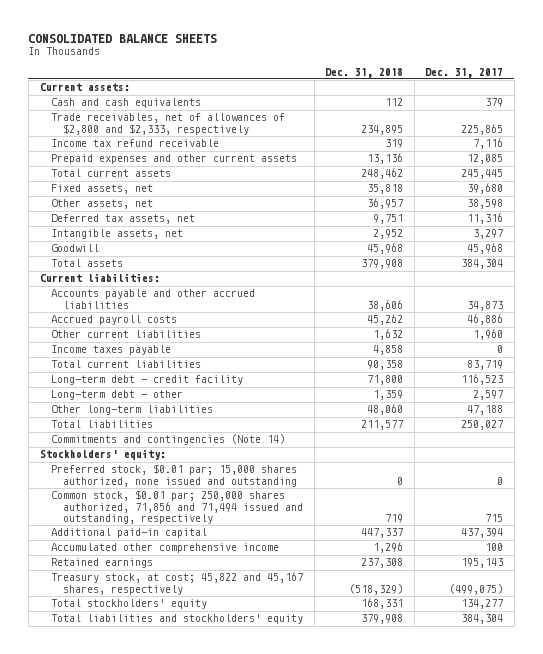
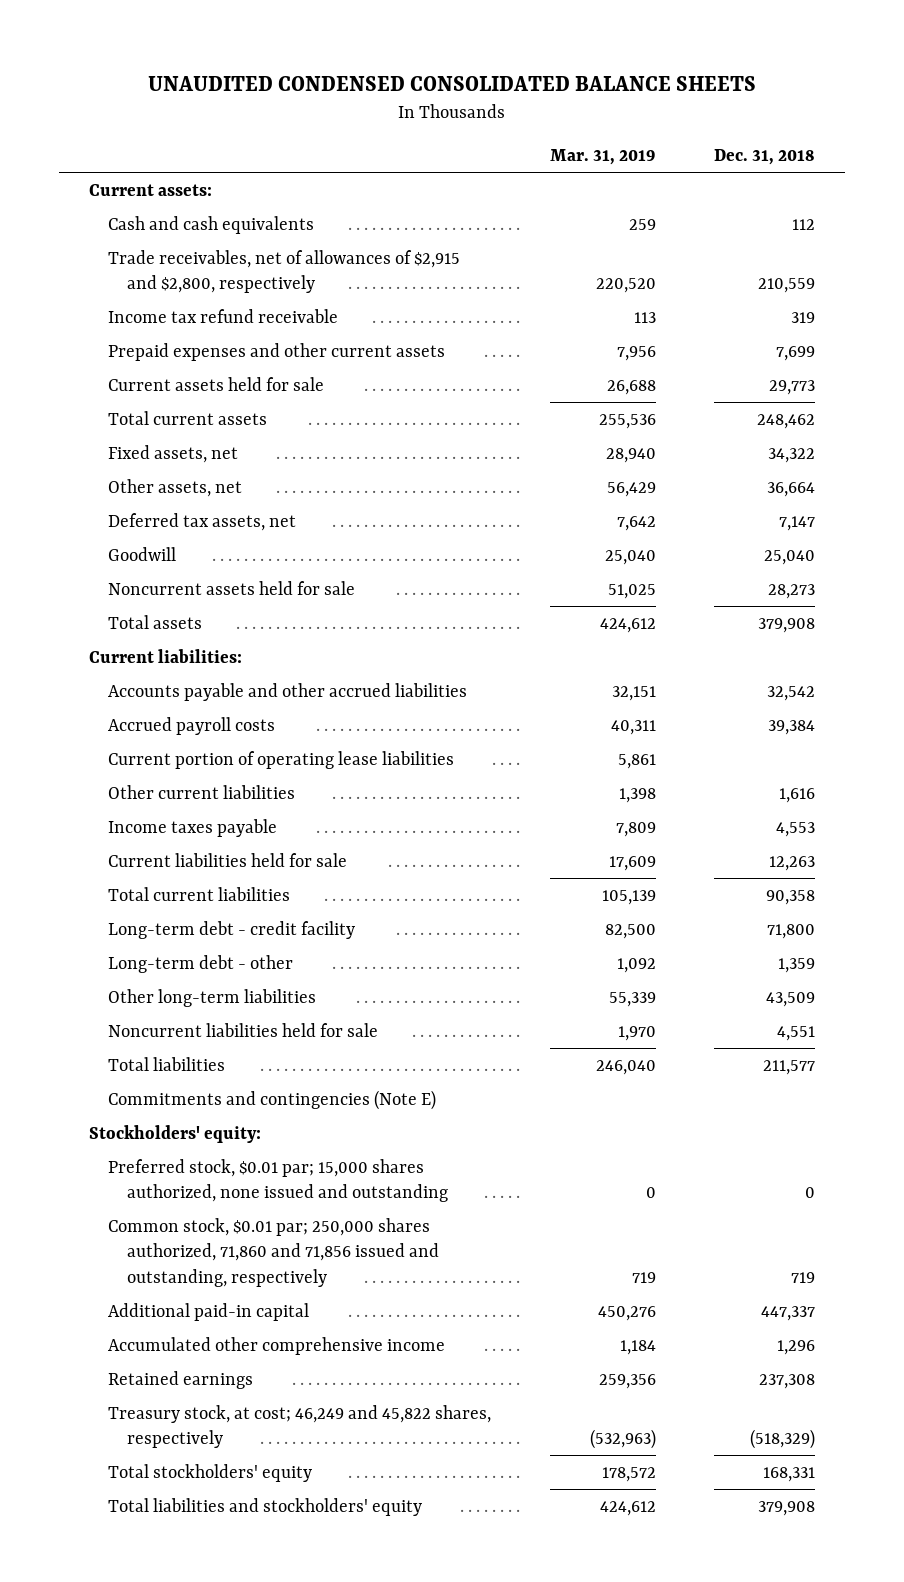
- CONSOLIDATED BALANCE SHEETS
+ UNAUDITED CONDENSED CONSOLIDATED BALANCE SHEETS
- | Dec. 31, 2018 | Dec. 31, 2017
+ | Mar. 31, 2019 | Dec. 31, 2018
- Trade receivables, net of allowances of $2,800 and $2,333, respectively | 234,895 | 225,865
+ Trade receivables, net of allowances of $2,915 and $2,800, respectively | 220,520 | 210,559
- Prepaid expenses and other current assets | 13,136 | 12,085
+ Prepaid expenses and other current assets | 7,956 | 7,699
+ Current assets held for sale | 26,688 | 29,773
- Fixed assets, net | 35,818 | 39,680
- Other assets, net | 36,957 | 38,598
- Deferred tax assets, net | 9,751 | 11,316
- Intangible assets, net | 2,952 | 3,297
- Goodwill | 45,968 | 45,968
+ Fixed assets, net | 28,940 | 34,322
+ Other assets, net | 56,429 | 36,664
+ Deferred tax assets, net | 7,642 | 7,147
+ Goodwill | 25,040 | 25,040
+ Noncurrent assets held for sale | 51,025 | 28,273
- Accounts payable and other accrued liabilities | 38,606 | 34,873
- Accrued payroll costs | 45,262 | 46,886
- Other current liabilities | 1,632 | 1,960
- Income taxes payable | 4,858 | 0
+ Accounts payable and other accrued liabilities | 32,151 | 32,542
+ Accrued payroll costs | 40,311 | 39,384
+ Current portion of operating lease liabilities | 5,861 |
+ Other current liabilities | 1,398 | 1,616
+ Income taxes payable | 7,809 | 4,553
+ Current liabilities held for sale | 17,609 | 12,263
- Other long-term liabilities | 48,060 | 47,188
+ Other long-term liabilities | 55,339 | 43,509
+ Noncurrent liabilities held for sale | 1,970 | 4,551
- Commitments and contingencies (Note 14)
+ Commitments and contingencies (Note E)
- Common stock, $0.01 par; 250,000 shares authorized, 71,856 and 71,494 issued and outstanding, respectively | 719 | 715
+ Common stock, $0.01 par; 250,000 shares authorized, 71,860 and 71,856 issued and outstanding, respectively | 719 | 719
- Treasury stock, at cost; 45,822 and 45,167 shares, respectively | (518,329) | (499,075)
+ Treasury stock, at cost; 46,249 and 45,822 shares, respectively | (532,963) | (518,329)

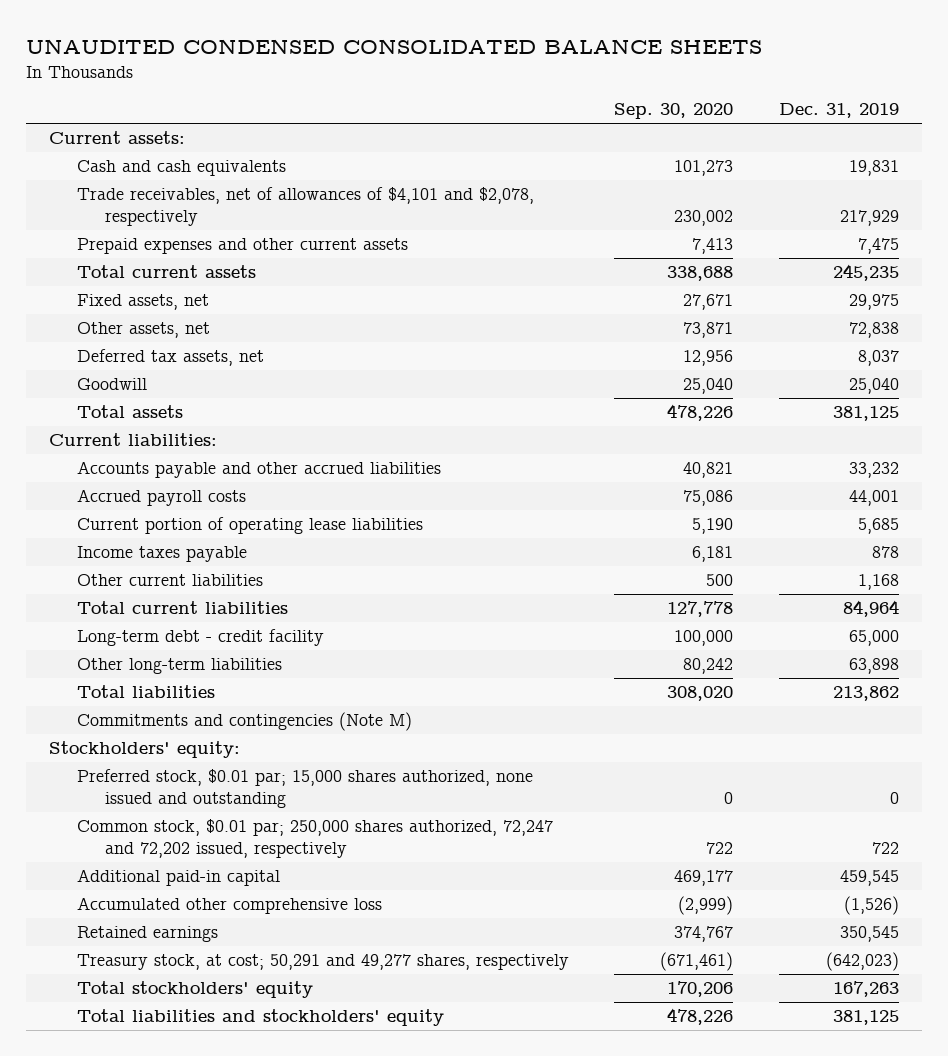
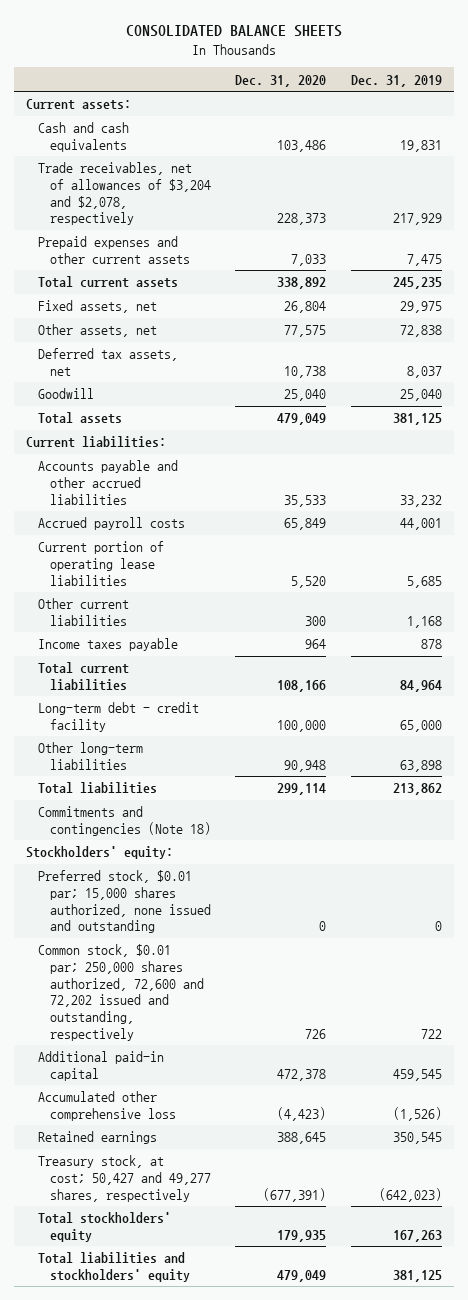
- UNAUDITED CONDENSED CONSOLIDATED BALANCE SHEETS
+ CONSOLIDATED BALANCE SHEETS
- | Sep. 30, 2020 | Dec. 31, 2019
+ | Dec. 31, 2020 | Dec. 31, 2019
- Trade receivables, net of allowances of $4,101 and $2,078, respectively | 230,002 | 217,929
+ Trade receivables, net of allowances of $3,204 and $2,078, respectively | 228,373 | 217,929
moved down: Income taxes payable | 964 | 878
- Commitments and contingencies (Note M)
+ Commitments and contingencies (Note 18)
- Common stock, $0.01 par; 250,000 shares authorized, 72,247 and 72,202 issued, respectively | 722 | 722
+ Common stock, $0.01 par; 250,000 shares authorized, 72,600 and 72,202 issued and outstanding, respectively | 726 | 722
- Treasury stock, at cost; 50,291 and 49,277 shares, respectively | (671,461) | (642,023)
+ Treasury stock, at cost; 50,427 and 49,277 shares, respectively | (677,391) | (642,023)

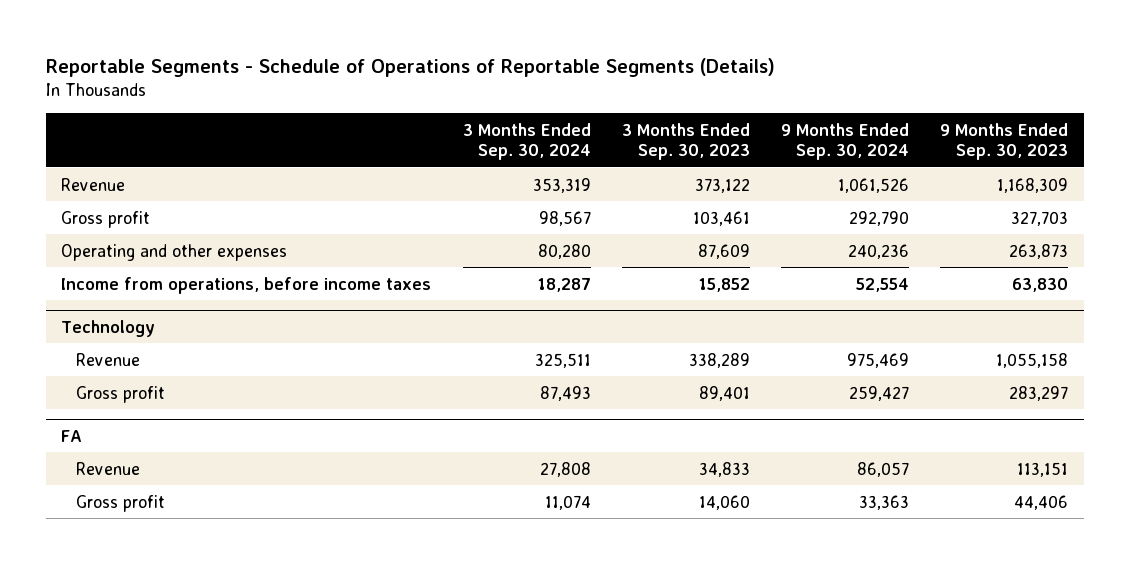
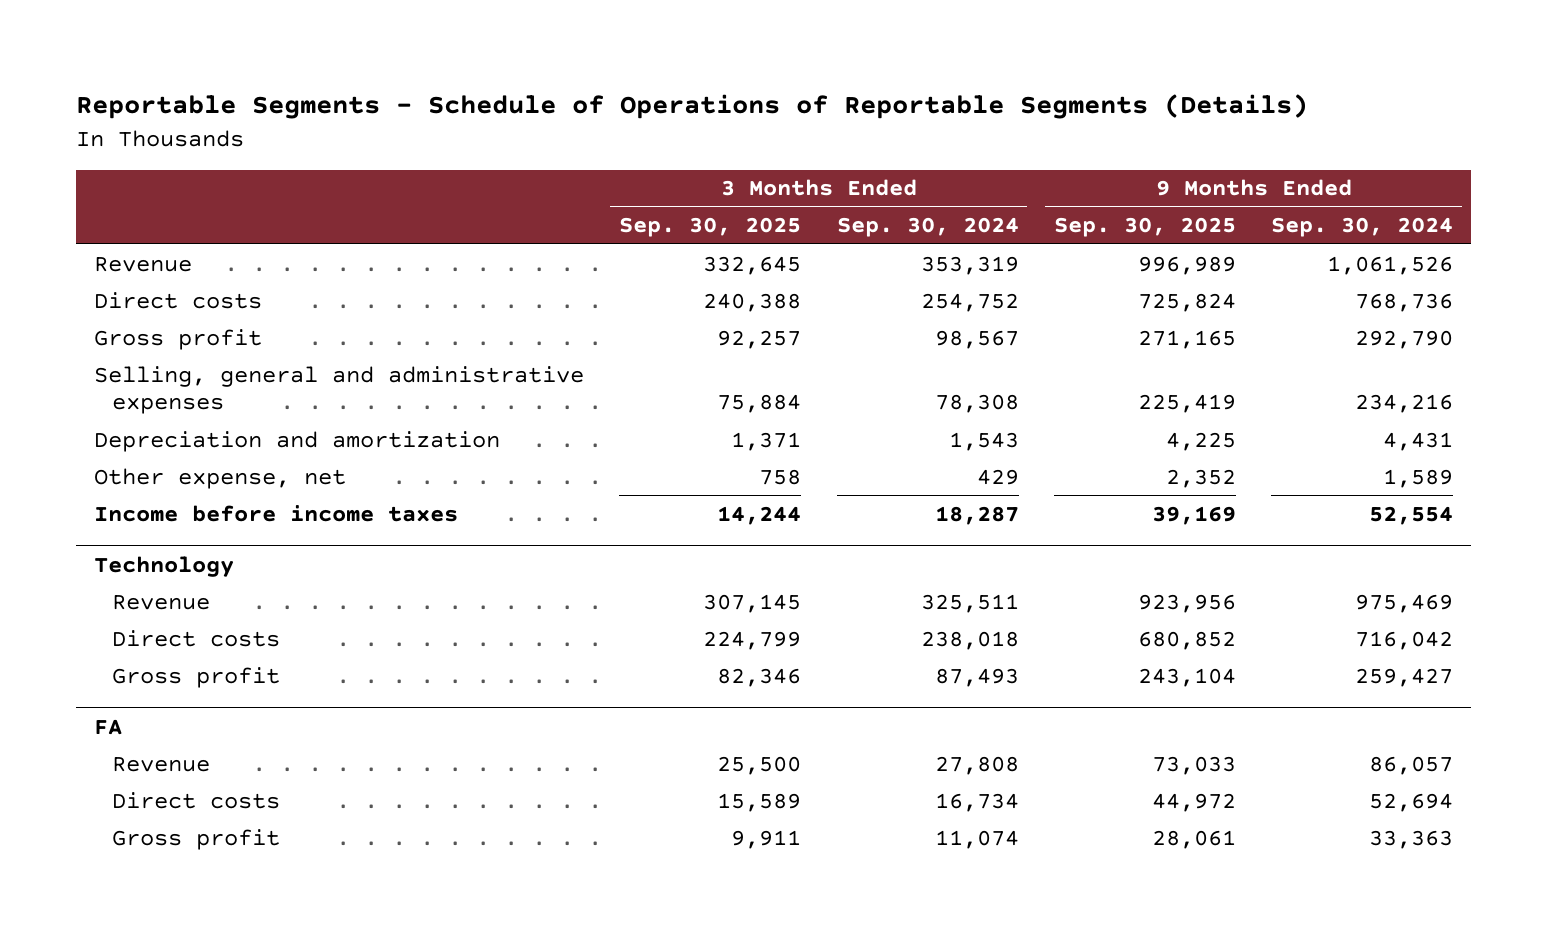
- | 3 Months Ended Sep. 30, 2024 | 3 Months Ended Sep. 30, 2023 | 9 Months Ended Sep. 30, 2024 | 9 Months Ended Sep. 30, 2023
+ | 3 Months Ended Sep. 30, 2025 | 3 Months Ended Sep. 30, 2024 | 9 Months Ended Sep. 30, 2025 | 9 Months Ended Sep. 30, 2024
+ Direct costs | 240,388 | 254,752 | 725,824 | 768,736
- Operating and other expenses | 80,280 | 87,609 | 240,236 | 263,873
- Income from operations, before income taxes | 18,287 | 15,852 | 52,554 | 63,830
+ Selling, general and administrative expenses | 75,884 | 78,308 | 225,419 | 234,216
+ Depreciation and amortization | 1,371 | 1,543 | 4,225 | 4,431
+ Other expense, net | 758 | 429 | 2,352 | 1,589
+ Income before income taxes | 14,244 | 18,287 | 39,169 | 52,554
@ Technology
+ Direct costs | 224,799 | 238,018 | 680,852 | 716,042
@ FA
+ Direct costs | 15,589 | 16,734 | 44,972 | 52,694

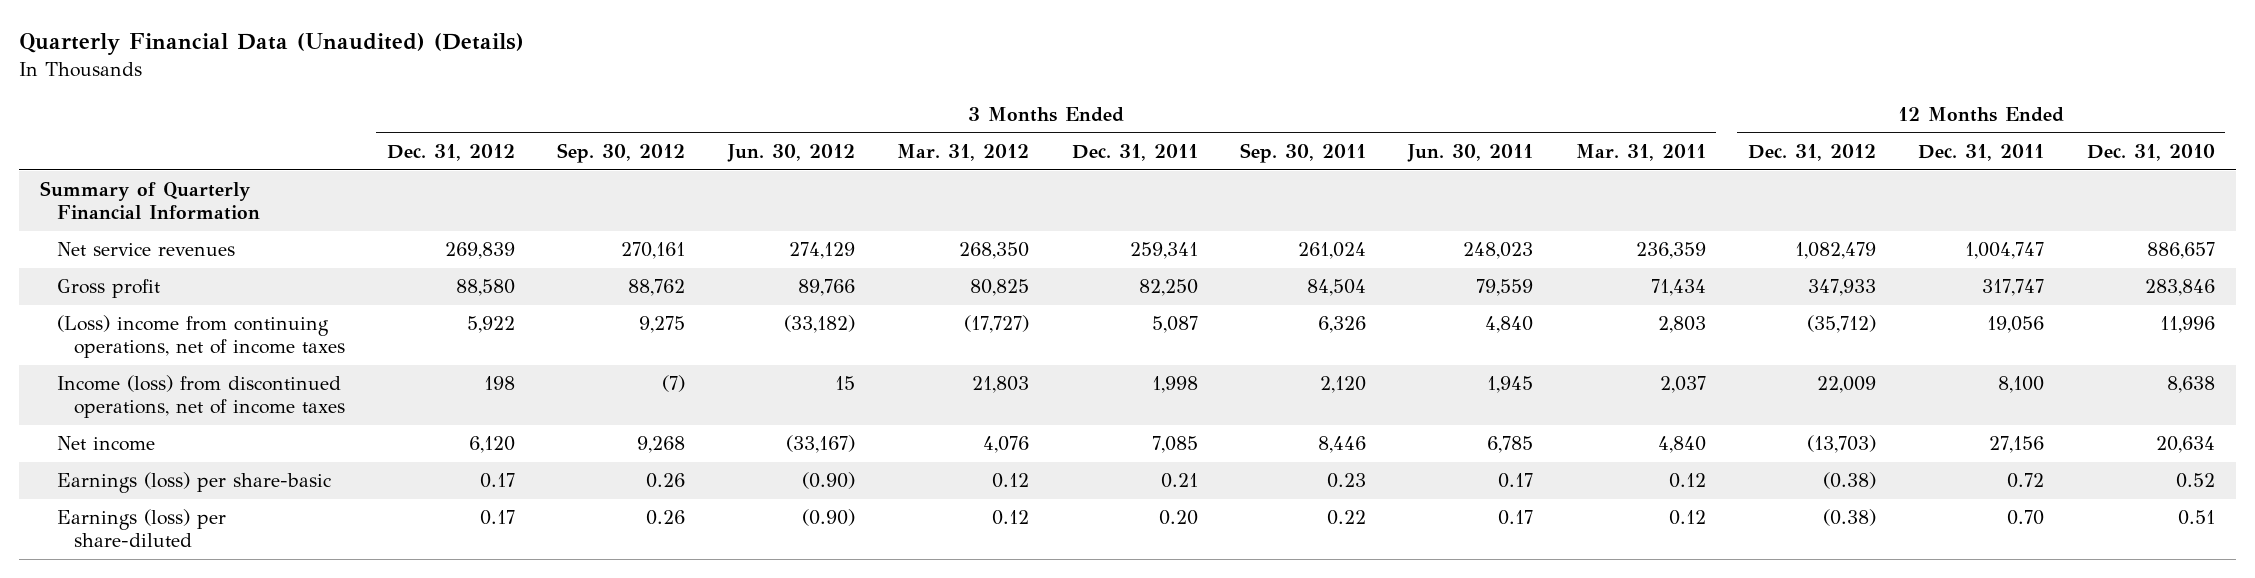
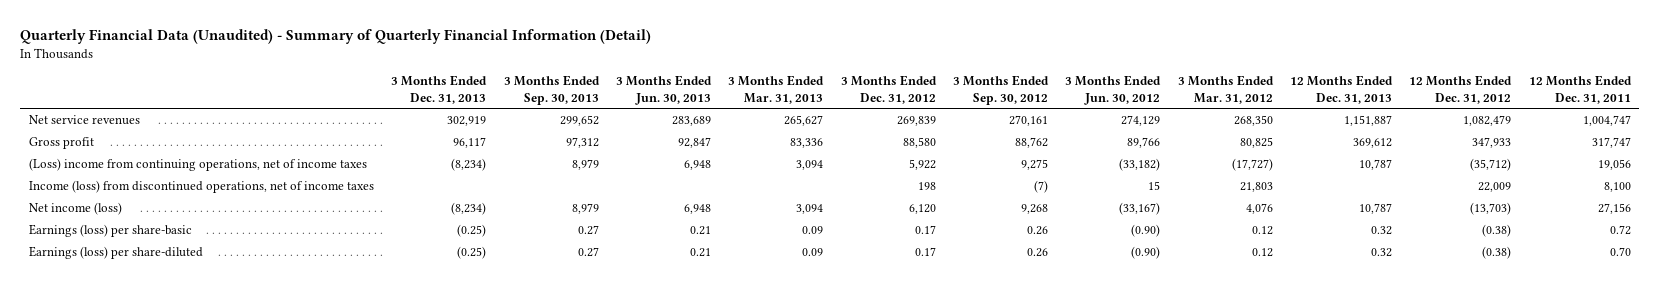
- Quarterly Financial Data (Unaudited) (Details)
+ Quarterly Financial Data (Unaudited) - Summary of Quarterly Financial Information (Detail)
- | 3 Months Ended Dec. 31, 2012 | 3 Months Ended Sep. 30, 2012 | 3 Months Ended Jun. 30, 2012 | 3 Months Ended Mar. 31, 2012 | 3 Months Ended Dec. 31, 2011 | 3 Months Ended Sep. 30, 2011 | 3 Months Ended Jun. 30, 2011 | 3 Months Ended Mar. 31, 2011 | 12 Months Ended Dec. 31, 2012 | 12 Months Ended Dec. 31, 2011 | 12 Months Ended Dec. 31, 2010
+ | 3 Months Ended Dec. 31, 2013 | 3 Months Ended Sep. 30, 2013 | 3 Months Ended Jun. 30, 2013 | 3 Months Ended Mar. 31, 2013 | 3 Months Ended Dec. 31, 2012 | 3 Months Ended Sep. 30, 2012 | 3 Months Ended Jun. 30, 2012 | 3 Months Ended Mar. 31, 2012 | 12 Months Ended Dec. 31, 2013 | 12 Months Ended Dec. 31, 2012 | 12 Months Ended Dec. 31, 2011
- Summary of Quarterly Financial Information
- Net income | 6,120 | 9,268 | (33,167) | 4,076 | 7,085 | 8,446 | 6,785 | 4,840 | (13,703) | 27,156 | 20,634
+ Net income (loss) | (8,234) | 8,979 | 6,948 | 3,094 | 6,120 | 9,268 | (33,167) | 4,076 | 10,787 | (13,703) | 27,156

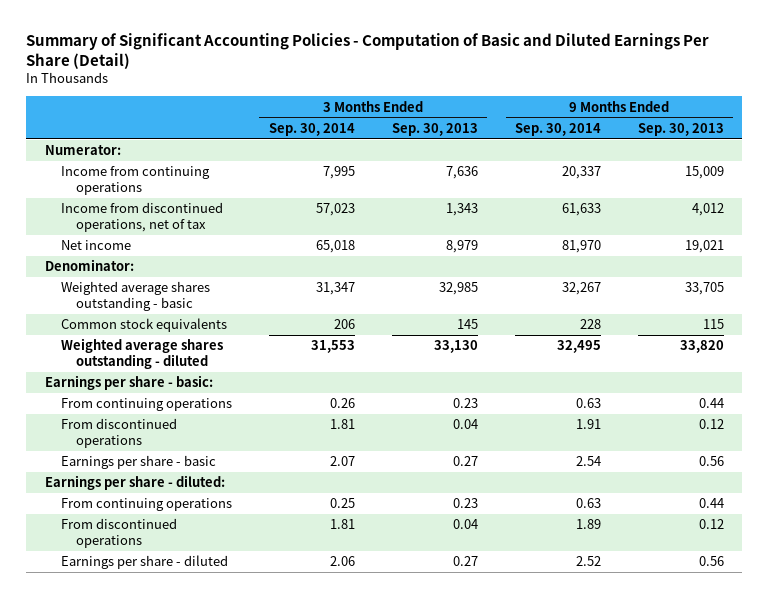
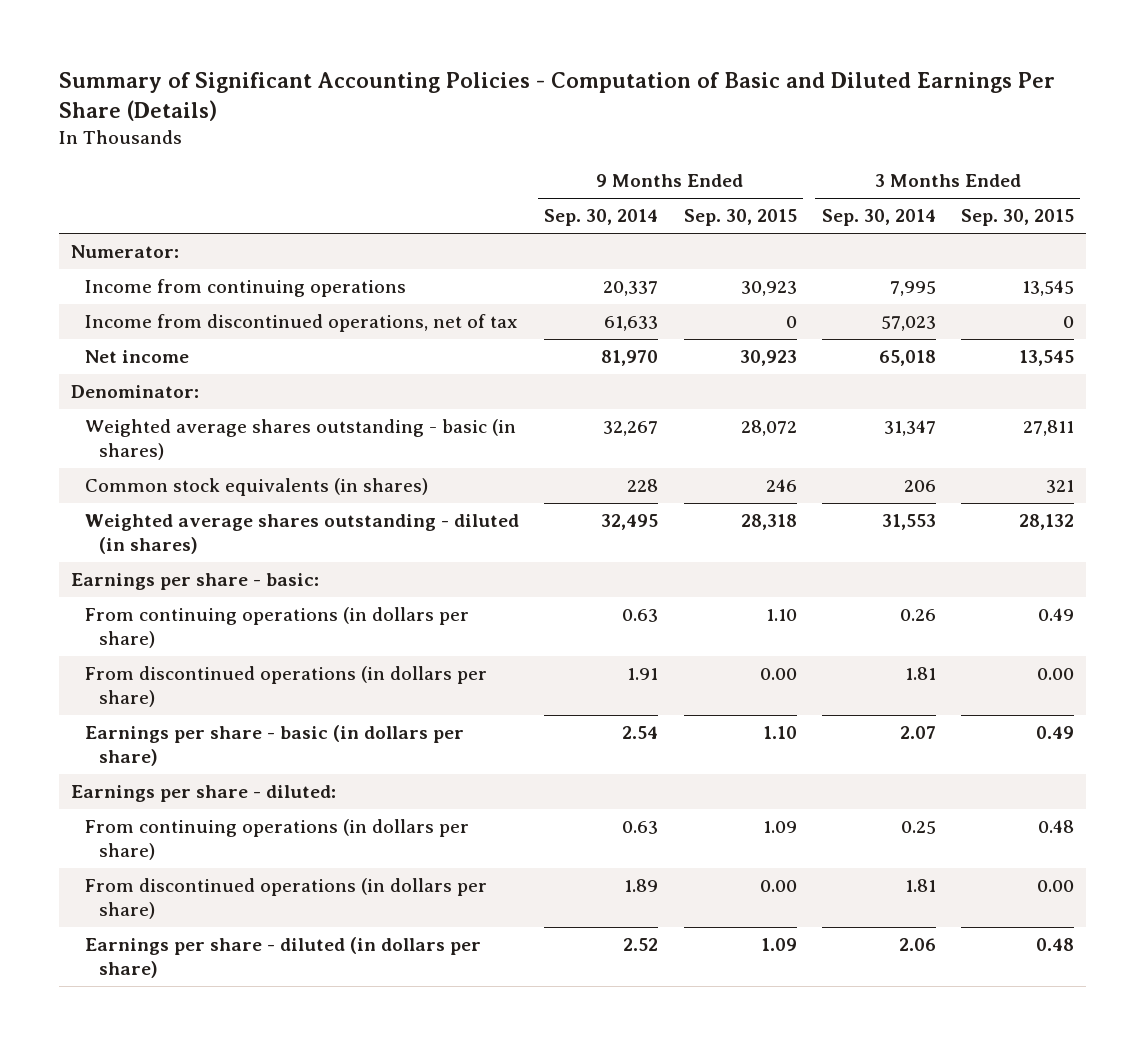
- Summary of Significant Accounting Policies - Computation of Basic and Diluted Earnings Per Share (Detail)
+ Summary of Significant Accounting Policies - Computation of Basic and Diluted Earnings Per Share (Details)
- | 3 Months Ended Sep. 30, 2014 | 3 Months Ended Sep. 30, 2013 | 9 Months Ended Sep. 30, 2014 | 9 Months Ended Sep. 30, 2013
+ | 9 Months Ended Sep. 30, 2014 | 9 Months Ended Sep. 30, 2015 | 3 Months Ended Sep. 30, 2014 | 3 Months Ended Sep. 30, 2015
- Weighted average shares outstanding - basic | 31,347 | 32,985 | 32,267 | 33,705
- Common stock equivalents | 206 | 145 | 228 | 115
- Weighted average shares outstanding - diluted | 31,553 | 33,130 | 32,495 | 33,820
+ Weighted average shares outstanding - basic (in shares) | 32,267 | 28,072 | 31,347 | 27,811
+ Common stock equivalents (in shares) | 228 | 246 | 206 | 321
+ Weighted average shares outstanding - diluted (in shares) | 32,495 | 28,318 | 31,553 | 28,132
- From continuing operations | 0.26 | 0.23 | 0.63 | 0.44
- From discontinued operations | 1.81 | 0.04 | 1.91 | 0.12
- Earnings per share - basic | 2.07 | 0.27 | 2.54 | 0.56
+ From continuing operations (in dollars per share) | 0.63 | 1.10 | 0.26 | 0.49
+ From discontinued operations (in dollars per share) | 1.91 | 0.00 | 1.81 | 0.00
+ Earnings per share - basic (in dollars per share) | 2.54 | 1.10 | 2.07 | 0.49
- From continuing operations | 0.25 | 0.23 | 0.63 | 0.44
- From discontinued operations | 1.81 | 0.04 | 1.89 | 0.12
- Earnings per share - diluted | 2.06 | 0.27 | 2.52 | 0.56
+ From continuing operations (in dollars per share) | 0.63 | 1.09 | 0.25 | 0.48
+ From discontinued operations (in dollars per share) | 1.89 | 0.00 | 1.81 | 0.00
+ Earnings per share - diluted (in dollars per share) | 2.52 | 1.09 | 2.06 | 0.48

